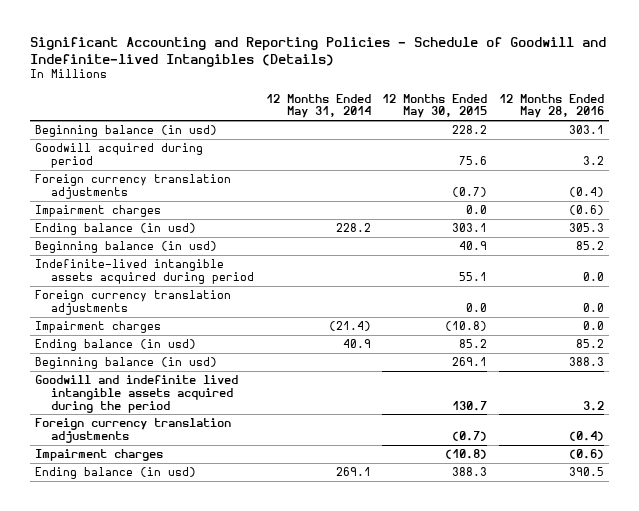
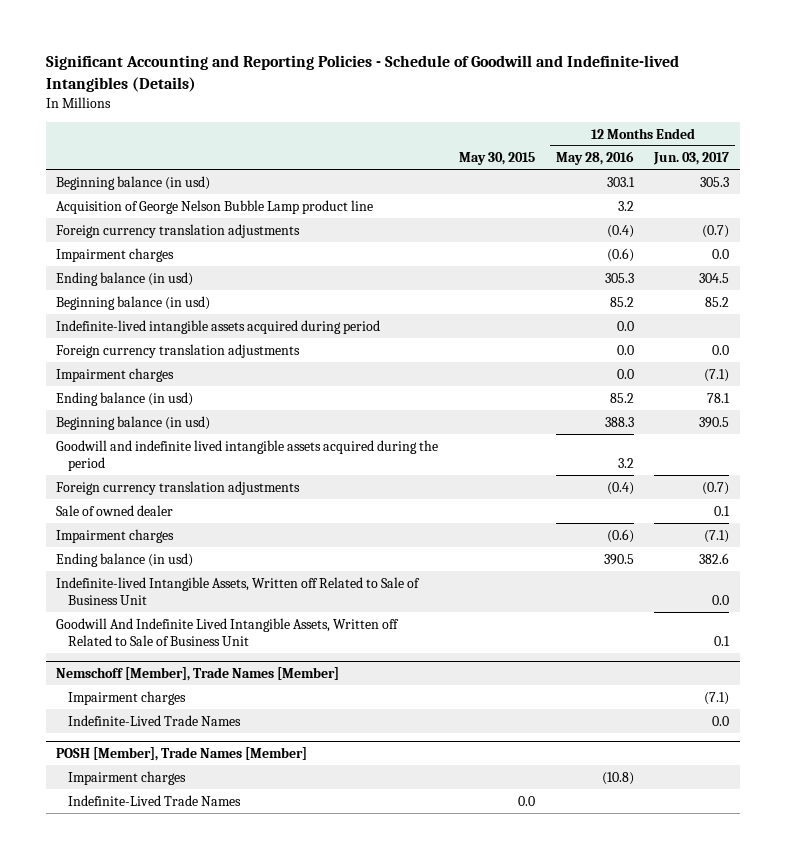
- | 12 Months Ended May 31, 2014 | 12 Months Ended May 30, 2015 | 12 Months Ended May 28, 2016
+ | May 30, 2015 | 12 Months Ended May 28, 2016 | 12 Months Ended Jun. 03, 2017
- Goodwill acquired during period | | 75.6 | 3.2
+ Acquisition of George Nelson Bubble Lamp product line | | 3.2 |
+ Sale of owned dealer | | | 0.1
+ Indefinite-lived Intangible Assets, Written off Related to Sale of Business Unit | | | 0.0
+ Goodwill And Indefinite Lived Intangible Assets, Written off Related to Sale of Business Unit | | | 0.1
+ Nemschoff [Member], Trade Names [Member]
+ Impairment charges | | | (7.1)
+ Indefinite-Lived Trade Names | | | 0.0
+ POSH [Member], Trade Names [Member]
+ Impairment charges | | (10.8) |
+ Indefinite-Lived Trade Names | 0.0 | |

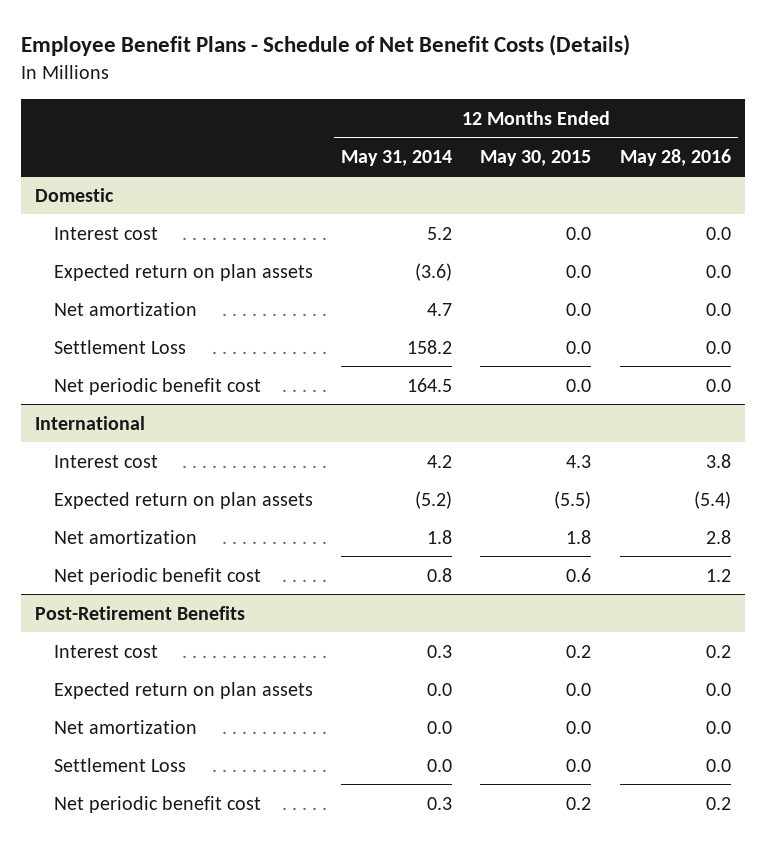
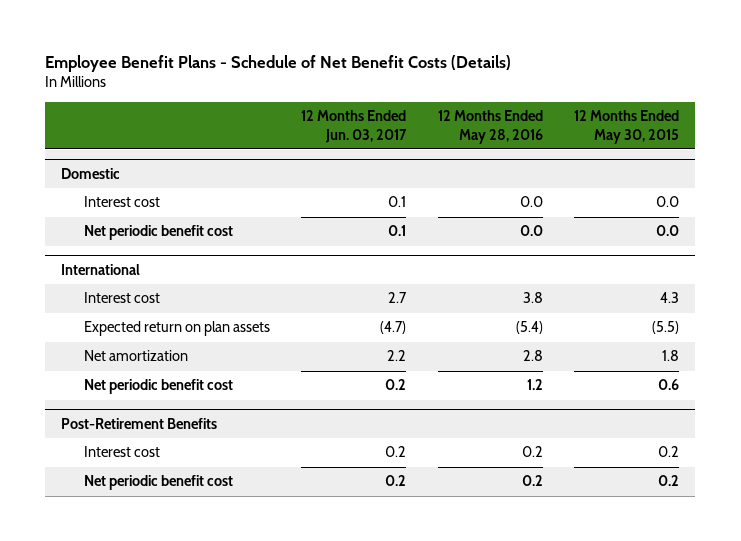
- | 12 Months Ended May 31, 2014 | 12 Months Ended May 30, 2015 | 12 Months Ended May 28, 2016
+ | 12 Months Ended Jun. 03, 2017 | 12 Months Ended May 28, 2016 | 12 Months Ended May 30, 2015
@ Domestic
- Expected return on plan assets | (3.6) | 0.0 | 0.0
- Net amortization | 4.7 | 0.0 | 0.0
- Settlement Loss | 158.2 | 0.0 | 0.0
@ Post-Retirement Benefits
- Expected return on plan assets | 0.0 | 0.0 | 0.0
- Net amortization | 0.0 | 0.0 | 0.0
- Settlement Loss | 0.0 | 0.0 | 0.0

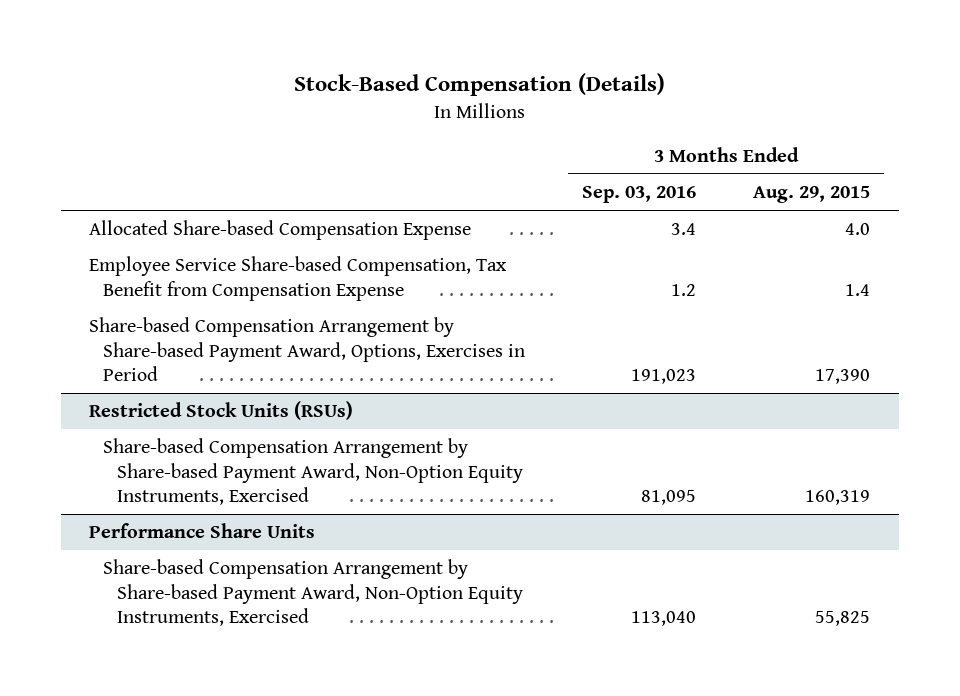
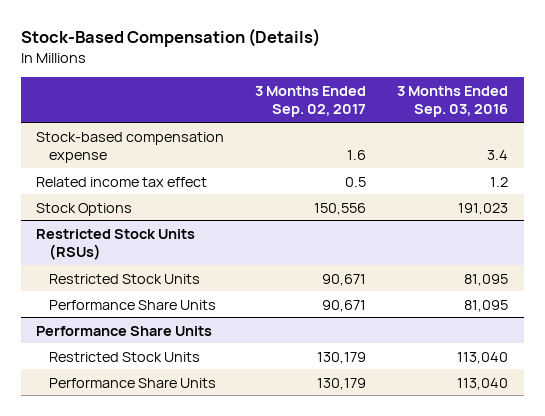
- | 3 Months Ended Sep. 03, 2016 | 3 Months Ended Aug. 29, 2015
+ | 3 Months Ended Sep. 02, 2017 | 3 Months Ended Sep. 03, 2016
- Allocated Share-based Compensation Expense | 3.4 | 4.0
- Employee Service Share-based Compensation, Tax Benefit from Compensation Expense | 1.2 | 1.4
- Share-based Compensation Arrangement by Share-based Payment Award, Options, Exercises in Period | 191,023 | 17,390
+ Stock-based compensation expense | 1.6 | 3.4
+ Related income tax effect | 0.5 | 1.2
+ Stock Options | 150,556 | 191,023
@ Restricted Stock Units (RSUs)
- Share-based Compensation Arrangement by Share-based Payment Award, Non-Option Equity Instruments, Exercised | 81,095 | 160,319
+ Restricted Stock Units | 90,671 | 81,095
+ Performance Share Units | 90,671 | 81,095
@ Performance Share Units
- Share-based Compensation Arrangement by Share-based Payment Award, Non-Option Equity Instruments, Exercised | 113,040 | 55,825
+ Restricted Stock Units | 130,179 | 113,040
+ Performance Share Units | 130,179 | 113,040

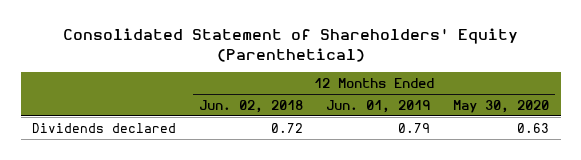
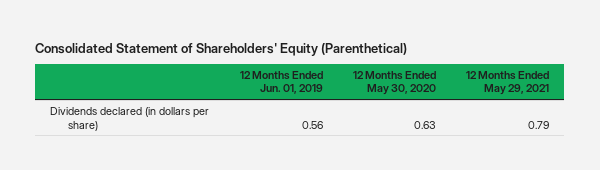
- | 12 Months Ended Jun. 02, 2018 | 12 Months Ended Jun. 01, 2019 | 12 Months Ended May 30, 2020
+ | 12 Months Ended Jun. 01, 2019 | 12 Months Ended May 30, 2020 | 12 Months Ended May 29, 2021
- Dividends declared | 0.72 | 0.79 | 0.63
+ Dividends declared (in dollars per share) | 0.56 | 0.63 | 0.79

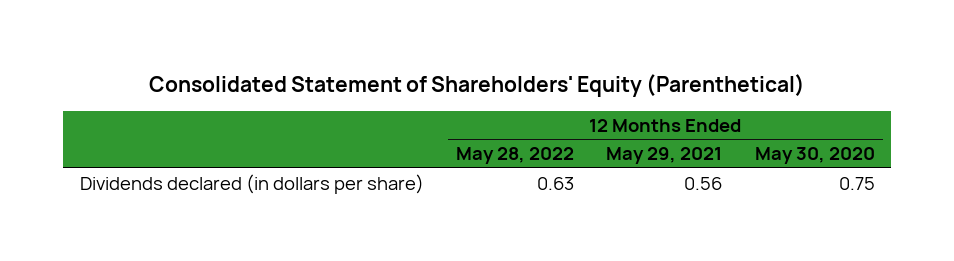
- | 12 Months Ended Jun. 01, 2019 | 12 Months Ended May 30, 2020 | 12 Months Ended May 29, 2021
+ | 12 Months Ended May 28, 2022 | 12 Months Ended May 29, 2021 | 12 Months Ended May 30, 2020
- Dividends declared (in dollars per share) | 0.56 | 0.63 | 0.79
+ Dividends declared (in dollars per share) | 0.63 | 0.56 | 0.75

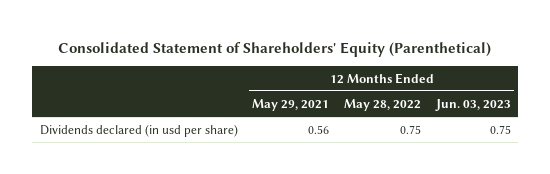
- | 12 Months Ended May 28, 2022 | 12 Months Ended May 29, 2021 | 12 Months Ended May 30, 2020
+ | 12 Months Ended May 29, 2021 | 12 Months Ended May 28, 2022 | 12 Months Ended Jun. 03, 2023
- Dividends declared (in dollars per share) | 0.63 | 0.56 | 0.75
+ Dividends declared (in usd per share) | 0.56 | 0.75 | 0.75

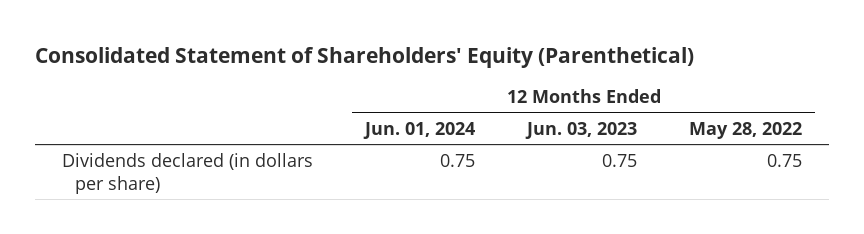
- | 12 Months Ended May 29, 2021 | 12 Months Ended May 28, 2022 | 12 Months Ended Jun. 03, 2023
+ | 12 Months Ended Jun. 01, 2024 | 12 Months Ended Jun. 03, 2023 | 12 Months Ended May 28, 2022
- Dividends declared (in usd per share) | 0.56 | 0.75 | 0.75
+ Dividends declared (in dollars per share) | 0.75 | 0.75 | 0.75

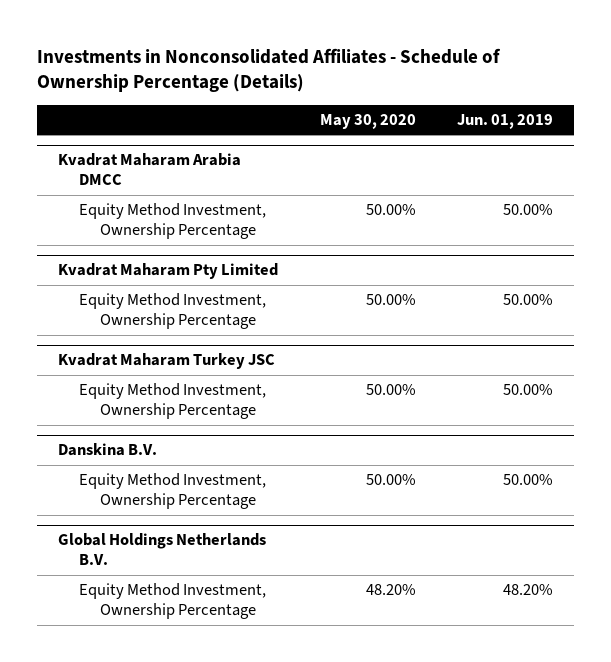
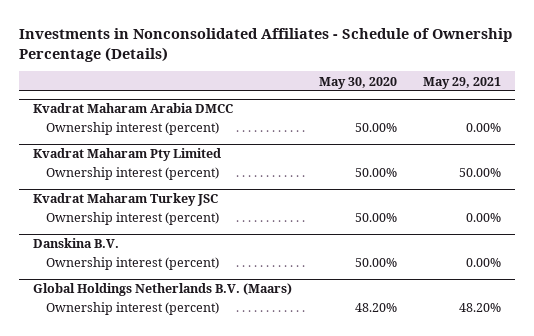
- | May 30, 2020 | Jun. 01, 2019
+ | May 30, 2020 | May 29, 2021
@ Kvadrat Maharam Arabia DMCC
- Equity Method Investment, Ownership Percentage | 50.00% | 50.00%
+ Ownership interest (percent) | 50.00% | 0.00%
@ Kvadrat Maharam Pty Limited
- Equity Method Investment, Ownership Percentage | 50.00% | 50.00%
+ Ownership interest (percent) | 50.00% | 50.00%
@ Kvadrat Maharam Turkey JSC
- Equity Method Investment, Ownership Percentage | 50.00% | 50.00%
+ Ownership interest (percent) | 50.00% | 0.00%
@ Danskina B.V.
- Equity Method Investment, Ownership Percentage | 50.00% | 50.00%
- Global Holdings Netherlands B.V.
- Equity Method Investment, Ownership Percentage | 48.20% | 48.20%
@ Danskina B.V.
+ Ownership interest (percent) | 50.00% | 0.00%
+ Global Holdings Netherlands B.V. (Maars)
+ Ownership interest (percent) | 48.20% | 48.20%

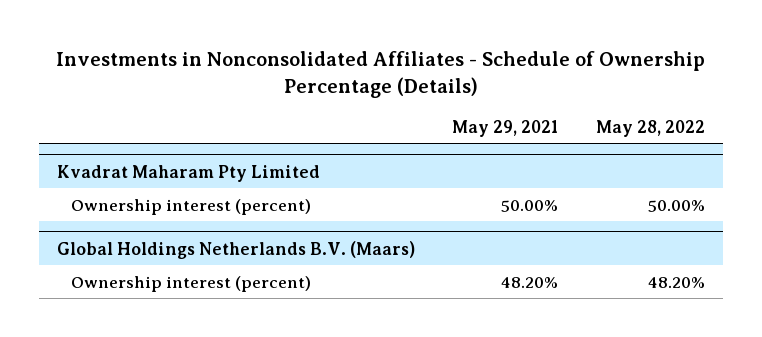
- | May 30, 2020 | May 29, 2021
+ | May 29, 2021 | May 28, 2022
- Kvadrat Maharam Arabia DMCC
- Ownership interest (percent) | 50.00% | 0.00%
- Kvadrat Maharam Turkey JSC
- Ownership interest (percent) | 50.00% | 0.00%
- Danskina B.V.
- Ownership interest (percent) | 50.00% | 0.00%

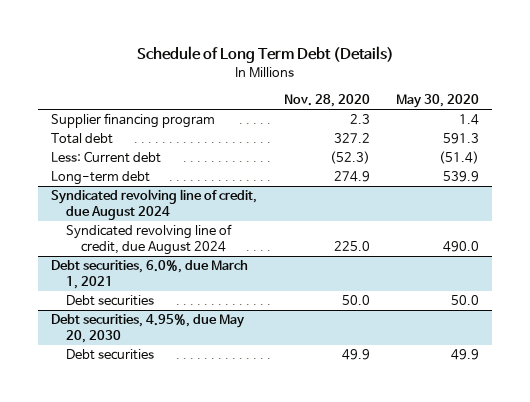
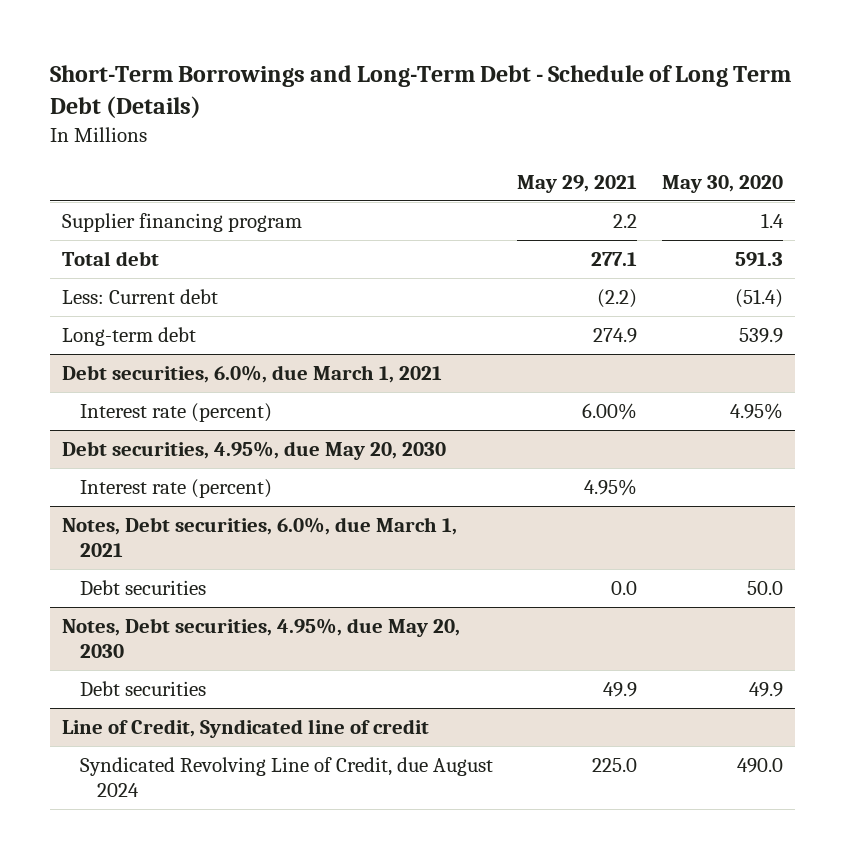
- Schedule of Long Term Debt (Details)
+ Short-Term Borrowings and Long-Term Debt - Schedule of Long Term Debt (Details)
- | Nov. 28, 2020 | May 30, 2020
+ | May 29, 2021 | May 30, 2020
- Syndicated revolving line of credit, due August 2024
- Syndicated revolving line of credit, due August 2024 | 225.0 | 490.0
@ Debt securities, 6.0%, due March 1, 2021
- Debt securities | 50.0 | 50.0
+ Interest rate (percent) | 6.00% | 4.95%
@ Debt securities, 4.95%, due May 20, 2030
+ Interest rate (percent) | 4.95% |
+ Notes, Debt securities, 6.0%, due March 1, 2021
+ Debt securities | 0.0 | 50.0
+ Notes, Debt securities, 4.95%, due May 20, 2030
+ Line of Credit, Syndicated line of credit
+ Syndicated Revolving Line of Credit, due August 2024 | 225.0 | 490.0

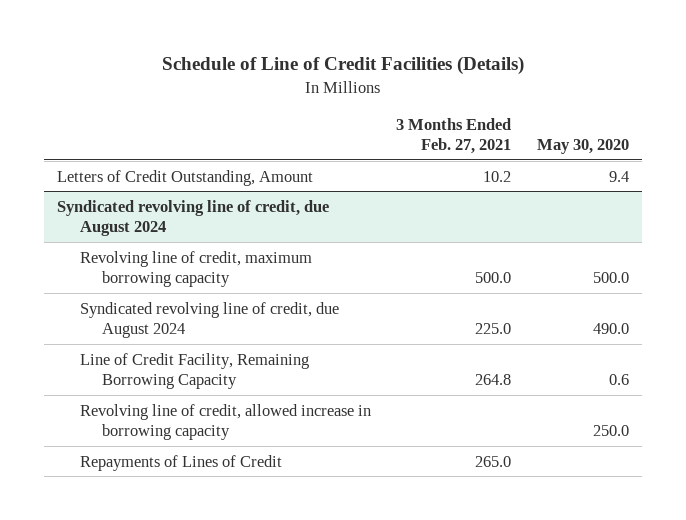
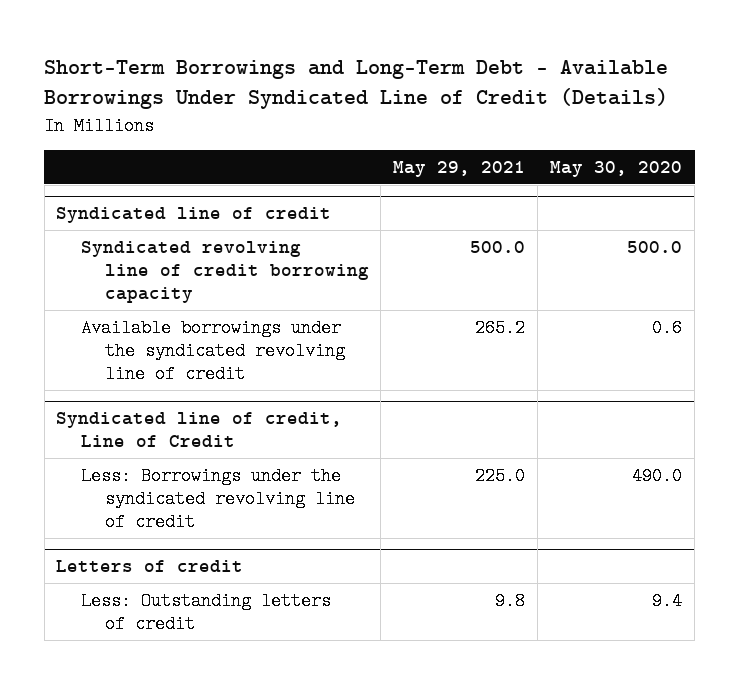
- Schedule of Line of Credit Facilities (Details)
+ Short-Term Borrowings and Long-Term Debt - Available Borrowings Under Syndicated Line of Credit (Details)
- | 3 Months Ended Feb. 27, 2021 | May 30, 2020
+ | May 29, 2021 | May 30, 2020
- Letters of Credit Outstanding, Amount | 10.2 | 9.4
- Syndicated revolving line of credit, due August 2024
- Revolving line of credit, maximum borrowing capacity | 500.0 | 500.0
- Syndicated revolving line of credit, due August 2024 | 225.0 | 490.0
- Line of Credit Facility, Remaining Borrowing Capacity | 264.8 | 0.6
- Revolving line of credit, allowed increase in borrowing capacity | | 250.0
- Repayments of Lines of Credit | 265.0 |
+ Syndicated line of credit
+ Syndicated revolving line of credit borrowing capacity | 500.0 | 500.0
+ Available borrowings under the syndicated revolving line of credit | 265.2 | 0.6
+ Syndicated line of credit, Line of Credit
+ Less: Borrowings under the syndicated revolving line of credit | 225.0 | 490.0
+ Letters of credit
+ Less: Outstanding letters of credit | 9.8 | 9.4

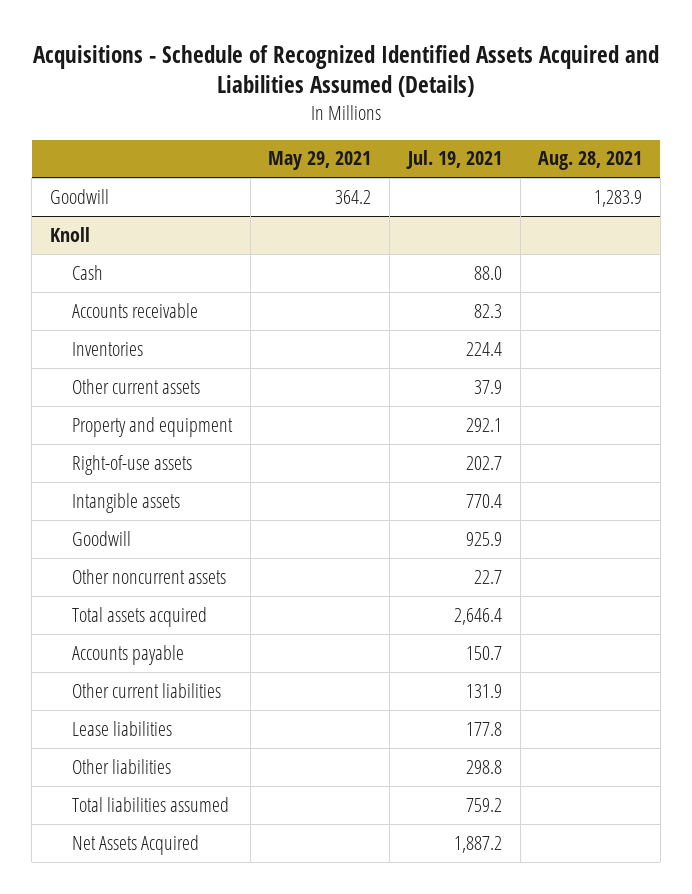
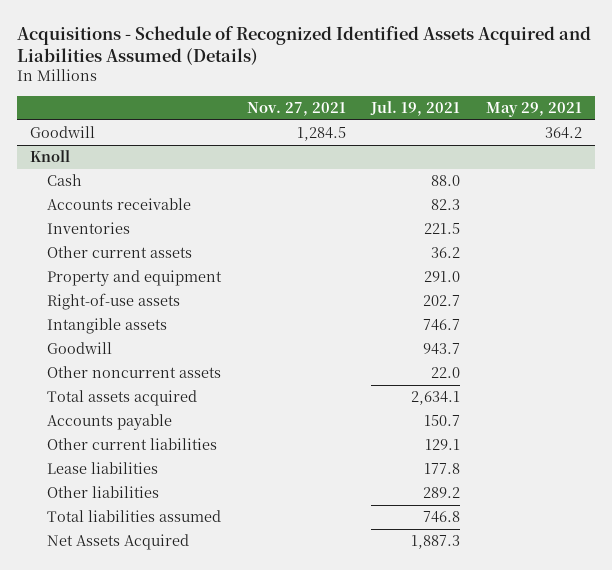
- | May 29, 2021 | Jul. 19, 2021 | Aug. 28, 2021
+ | Nov. 27, 2021 | Jul. 19, 2021 | May 29, 2021
@ Knoll
- Inventories | | 224.4 |
- Other current assets | | 37.9 |
- Property and equipment | | 292.1 |
+ Inventories | | 221.5 |
+ Other current assets | | 36.2 |
+ Property and equipment | | 291.0 |
- Intangible assets | | 770.4 |
- Goodwill | | 925.9 |
- Other noncurrent assets | | 22.7 |
- Total assets acquired | | 2,646.4 |
+ Intangible assets | | 746.7 |
+ Goodwill | | 943.7 |
+ Other noncurrent assets | | 22.0 |
+ Total assets acquired | | 2,634.1 |
- Other current liabilities | | 131.9 |
+ Other current liabilities | | 129.1 |
- Other liabilities | | 298.8 |
- Total liabilities assumed | | 759.2 |
- Net Assets Acquired | | 1,887.2 |
+ Other liabilities | | 289.2 |
+ Total liabilities assumed | | 746.8 |
+ Net Assets Acquired | | 1,887.3 |

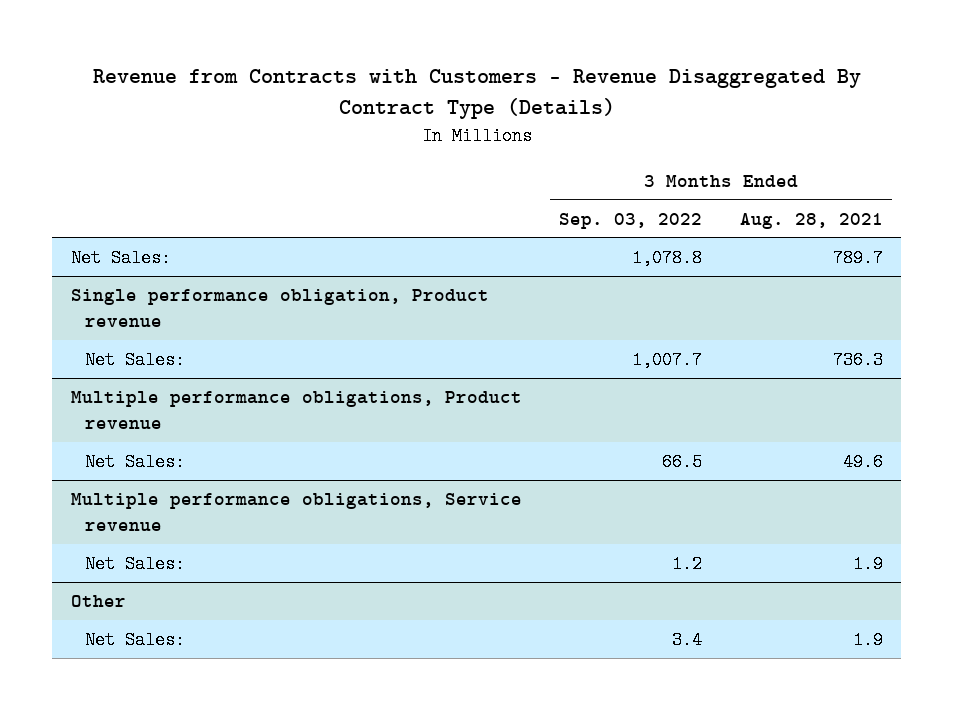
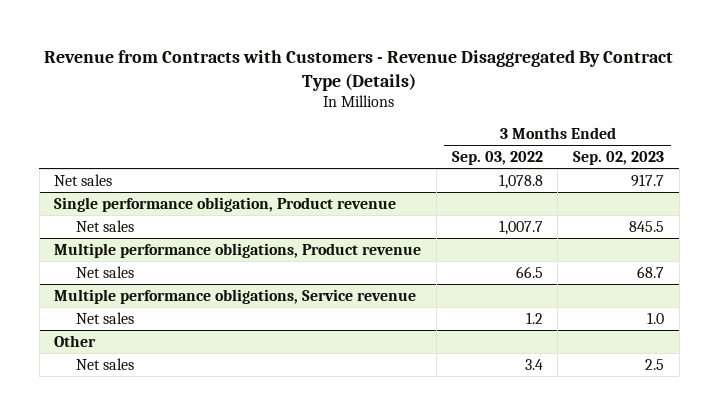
- | 3 Months Ended Sep. 03, 2022 | 3 Months Ended Aug. 28, 2021
+ | 3 Months Ended Sep. 03, 2022 | 3 Months Ended Sep. 02, 2023
- Net Sales: | 1,078.8 | 789.7
+ Net sales | 1,078.8 | 917.7
@ Single performance obligation, Product revenue
- Net Sales: | 1,007.7 | 736.3
+ Net sales | 1,007.7 | 845.5
@ Multiple performance obligations, Product revenue
- Net Sales: | 66.5 | 49.6
+ Net sales | 66.5 | 68.7
@ Multiple performance obligations, Service revenue
- Net Sales: | 1.2 | 1.9
+ Net sales | 1.2 | 1.0
@ Other
- Net Sales: | 3.4 | 1.9
+ Net sales | 3.4 | 2.5

